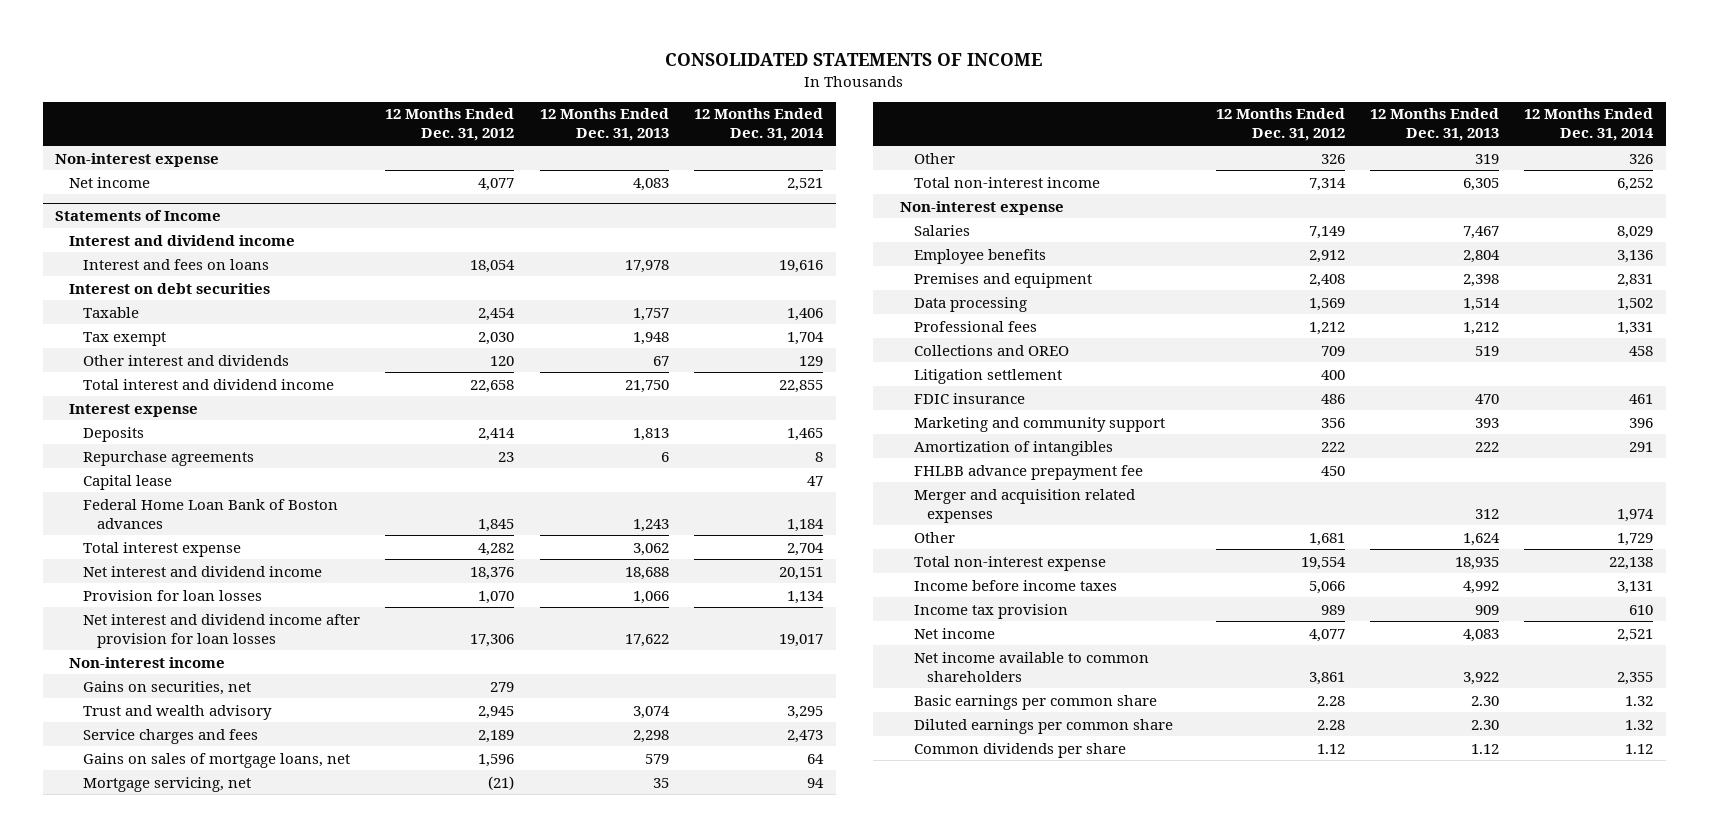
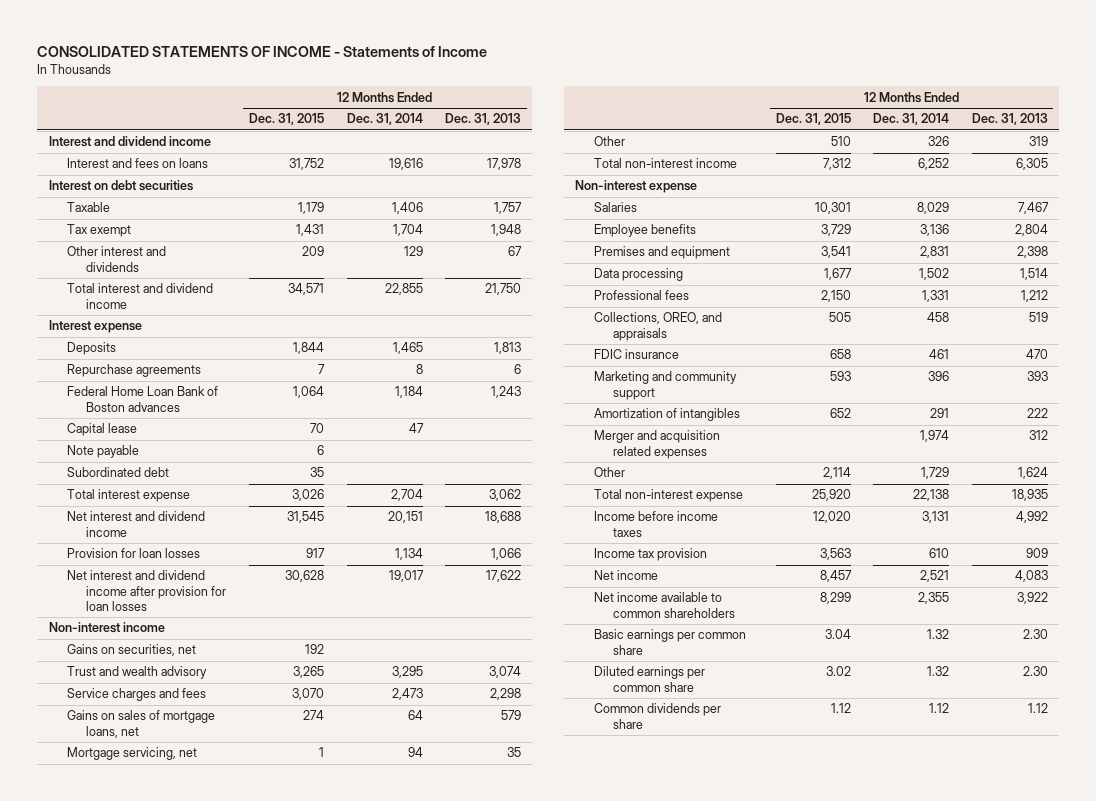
- CONSOLIDATED STATEMENTS OF INCOME
+ CONSOLIDATED STATEMENTS OF INCOME - Statements of Income
- | 12 Months Ended Dec. 31, 2012 | 12 Months Ended Dec. 31, 2013 | 12 Months Ended Dec. 31, 2014
+ | 12 Months Ended Dec. 31, 2015 | 12 Months Ended Dec. 31, 2014 | 12 Months Ended Dec. 31, 2013
- Non-interest expense
- Net income | 4,077 | 4,083 | 2,521
- Statements of Income
- Capital lease | | | 47
+ Capital lease | 70 | 47 |
+ Note payable | 6 | |
+ Subordinated debt | 35 | |
- Collections and OREO | 709 | 519 | 458
- Litigation settlement | 400 | |
+ Collections, OREO, and appraisals | 505 | 458 | 519
- FHLBB advance prepayment fee | 450 | |

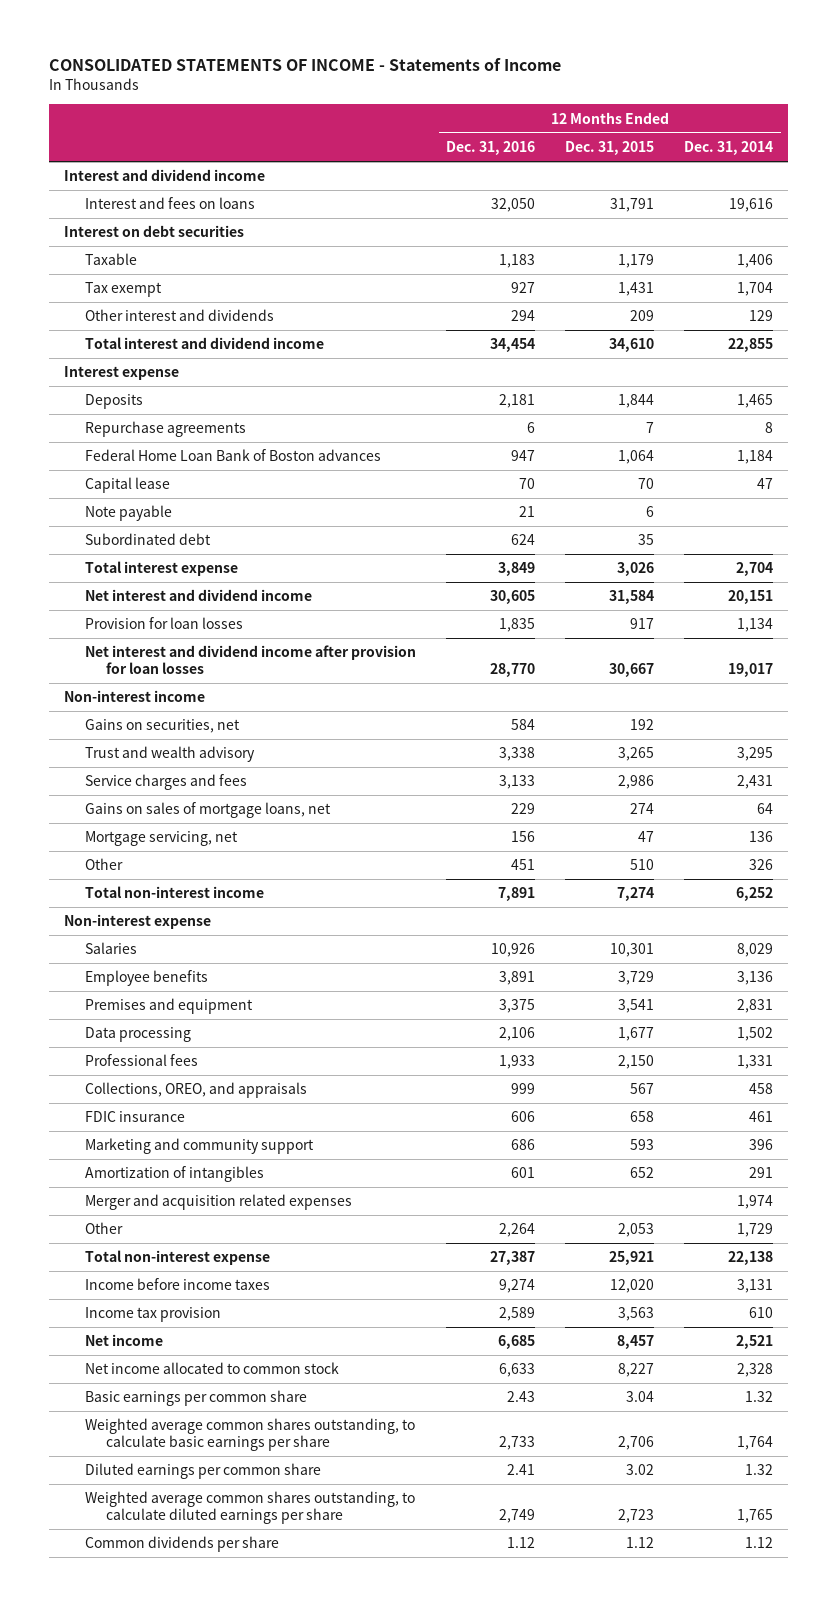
- | 12 Months Ended Dec. 31, 2015 | 12 Months Ended Dec. 31, 2014 | 12 Months Ended Dec. 31, 2013
+ | 12 Months Ended Dec. 31, 2016 | 12 Months Ended Dec. 31, 2015 | 12 Months Ended Dec. 31, 2014
- Interest and fees on loans | 31,752 | 19,616 | 17,978
+ Interest and fees on loans | 32,050 | 31,791 | 19,616
- Total interest and dividend income | 34,571 | 22,855 | 21,750
+ Total interest and dividend income | 34,454 | 34,610 | 22,855
- Net interest and dividend income | 31,545 | 20,151 | 18,688
+ Net interest and dividend income | 30,605 | 31,584 | 20,151
- Net interest and dividend income after provision for loan losses | 30,628 | 19,017 | 17,622
+ Net interest and dividend income after provision for loan losses | 28,770 | 30,667 | 19,017
- Service charges and fees | 3,070 | 2,473 | 2,298
+ Service charges and fees | 3,133 | 2,986 | 2,431
- Mortgage servicing, net | 1 | 94 | 35
+ Mortgage servicing, net | 156 | 47 | 136
- Total non-interest income | 7,312 | 6,252 | 6,305
+ Total non-interest income | 7,891 | 7,274 | 6,252
- Collections, OREO, and appraisals | 505 | 458 | 519
+ Collections, OREO, and appraisals | 999 | 567 | 458
- Other | 2,114 | 1,729 | 1,624
- Total non-interest expense | 25,920 | 22,138 | 18,935
+ Other | 2,264 | 2,053 | 1,729
+ Total non-interest expense | 27,387 | 25,921 | 22,138
- Net income available to common shareholders | 8,299 | 2,355 | 3,922
+ Net income allocated to common stock | 6,633 | 8,227 | 2,328
+ Weighted average common shares outstanding, to calculate basic earnings per share | 2,733 | 2,706 | 1,764
+ Weighted average common shares outstanding, to calculate diluted earnings per share | 2,749 | 2,723 | 1,765

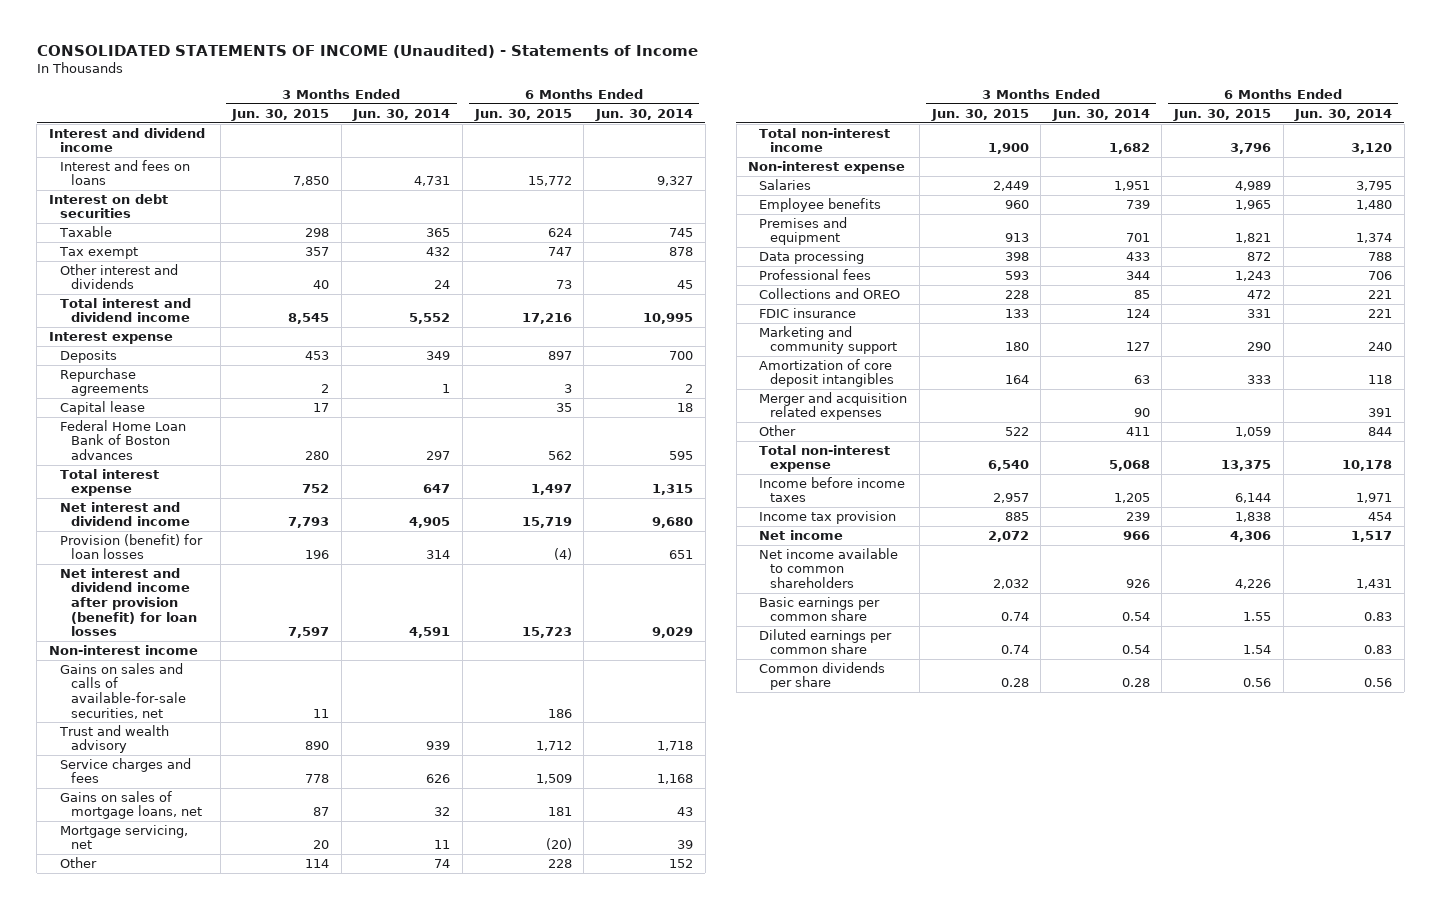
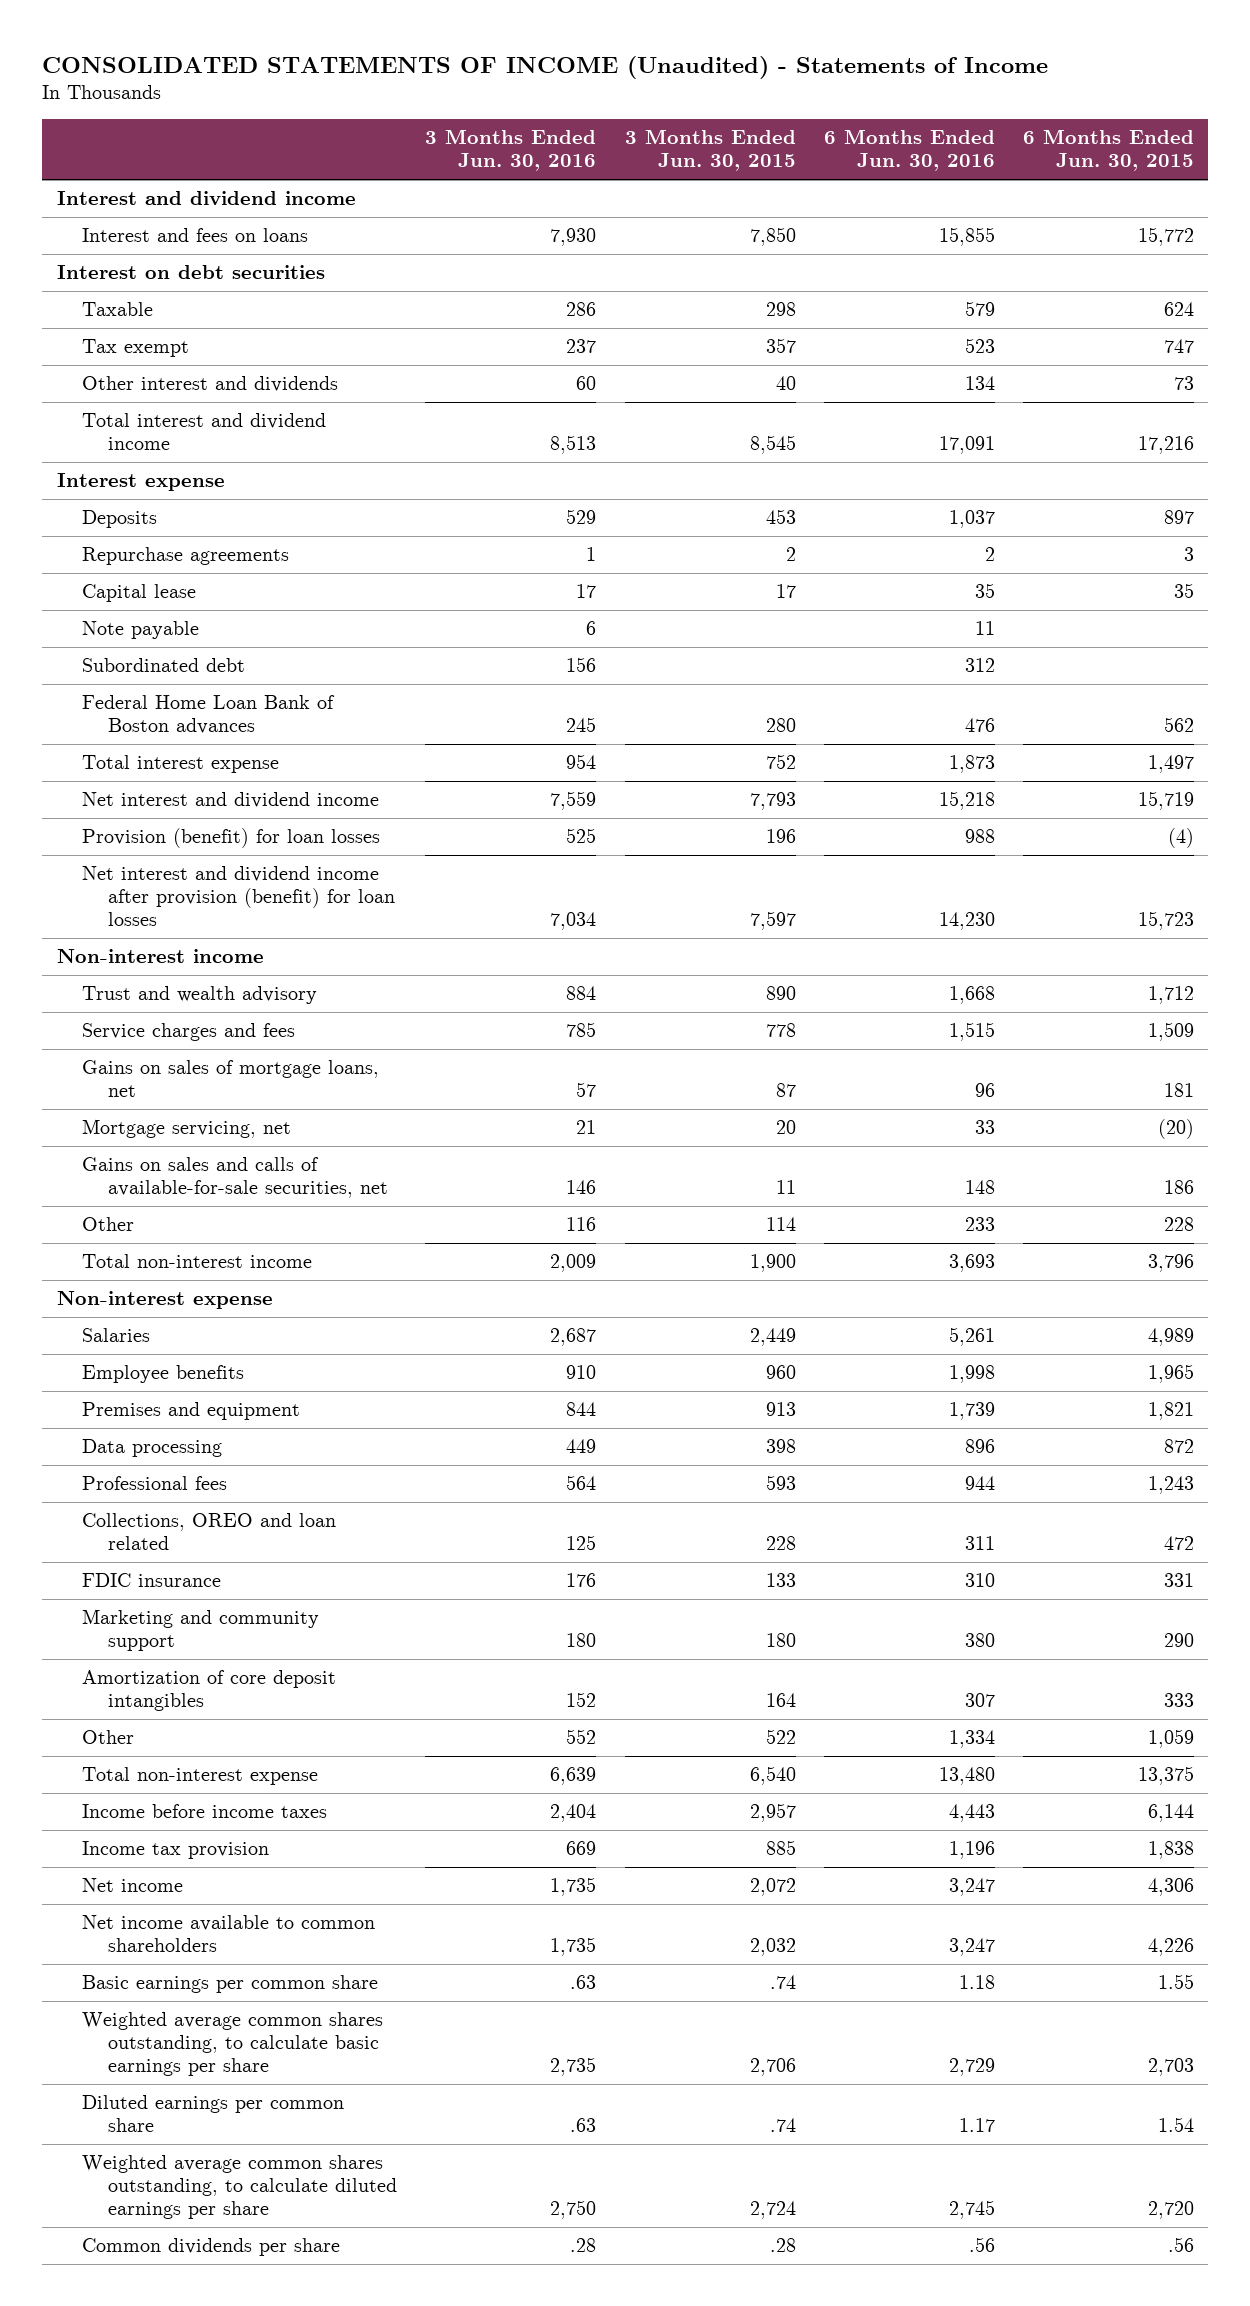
- | 3 Months Ended Jun. 30, 2015 | 3 Months Ended Jun. 30, 2014 | 6 Months Ended Jun. 30, 2015 | 6 Months Ended Jun. 30, 2014
+ | 3 Months Ended Jun. 30, 2016 | 3 Months Ended Jun. 30, 2015 | 6 Months Ended Jun. 30, 2016 | 6 Months Ended Jun. 30, 2015
+ Note payable | 6 | | 11 |
+ Subordinated debt | 156 | | 312 |
moved down: Gains on sales and calls of available-for-sale securities, net | 146 | 11 | 148 | 186
- Collections and OREO | 228 | 85 | 472 | 221
+ Collections, OREO and loan related | 125 | 228 | 311 | 472
- Merger and acquisition related expenses | | 90 | | 391
- Basic earnings per common share | 0.74 | 0.54 | 1.55 | 0.83
- Diluted earnings per common share | 0.74 | 0.54 | 1.54 | 0.83
- Common dividends per share | 0.28 | 0.28 | 0.56 | 0.56
+ Basic earnings per common share | .63 | .74 | 1.18 | 1.55
+ Weighted average common shares outstanding, to calculate basic earnings per share | 2,735 | 2,706 | 2,729 | 2,703
+ Diluted earnings per common share | .63 | .74 | 1.17 | 1.54
+ Weighted average common shares outstanding, to calculate diluted earnings per share | 2,750 | 2,724 | 2,745 | 2,720
+ Common dividends per share | .28 | .28 | .56 | .56

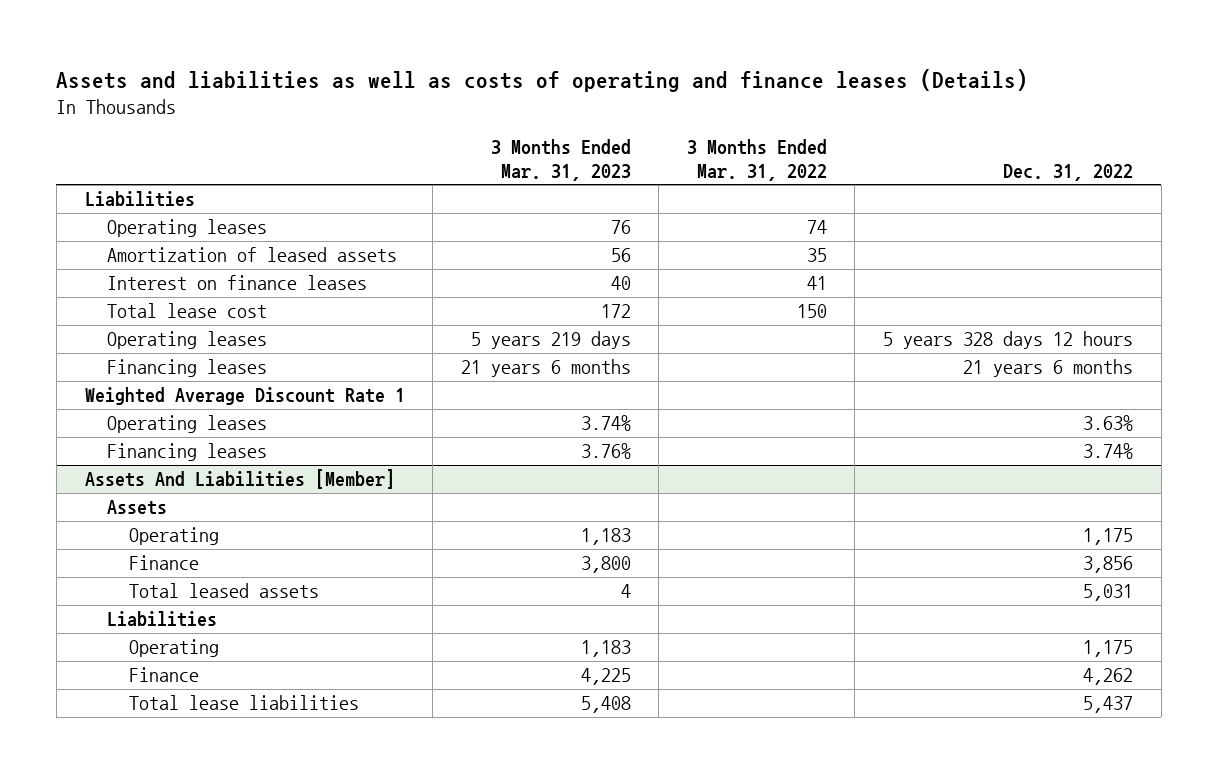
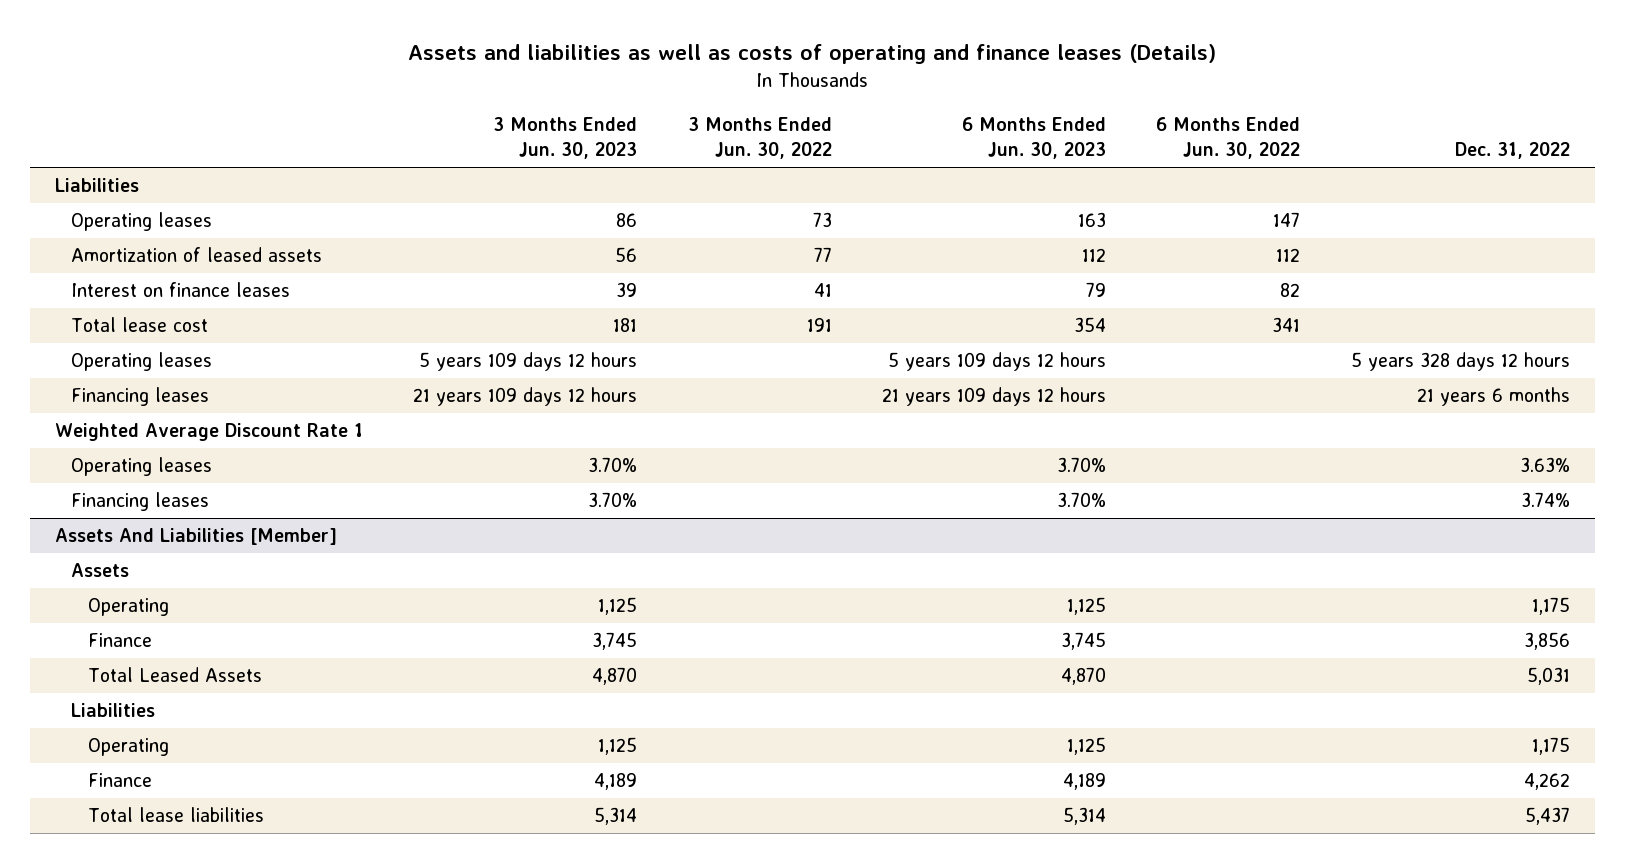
- | 3 Months Ended Mar. 31, 2023 | 3 Months Ended Mar. 31, 2022 | Dec. 31, 2022
+ | 3 Months Ended Jun. 30, 2023 | 3 Months Ended Jun. 30, 2022 | 6 Months Ended Jun. 30, 2023 | 6 Months Ended Jun. 30, 2022 | Dec. 31, 2022
@ Assets And Liabilities [Member]
- Total leased assets | 4 | | 5,031
+ Total Leased Assets | 4,870 | | 4,870 | | 5,031

